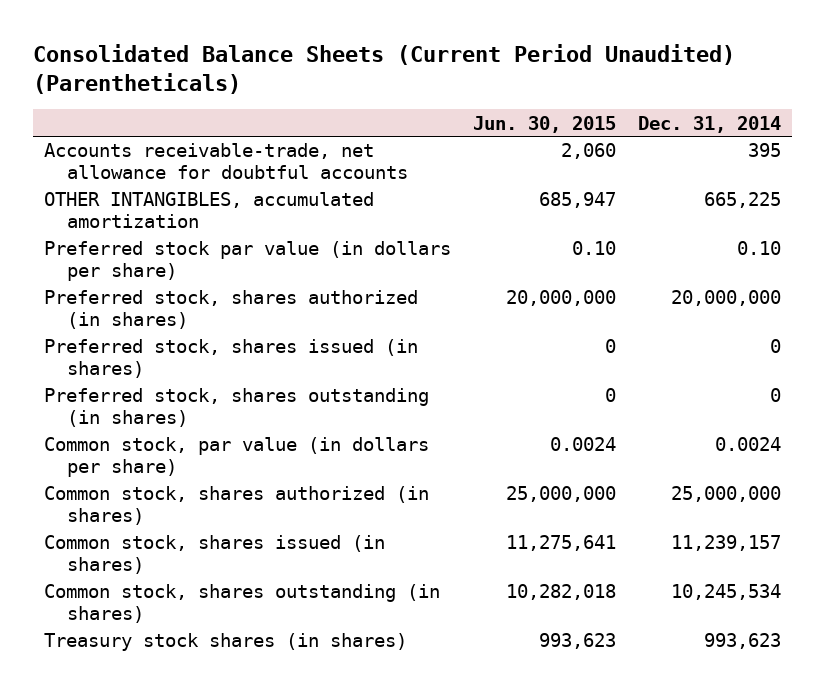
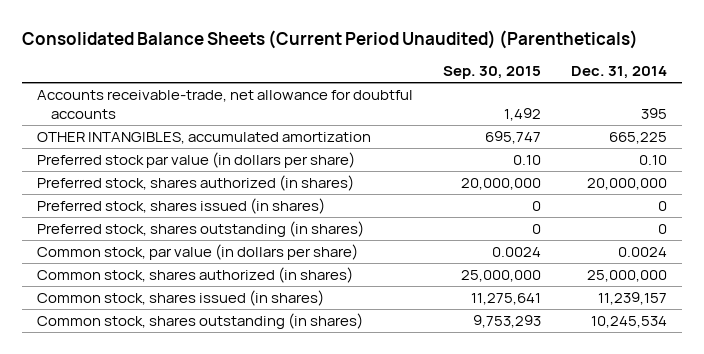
- | Jun. 30, 2015 | Dec. 31, 2014
+ | Sep. 30, 2015 | Dec. 31, 2014
- Treasury stock shares (in shares) | 993,623 | 993,623

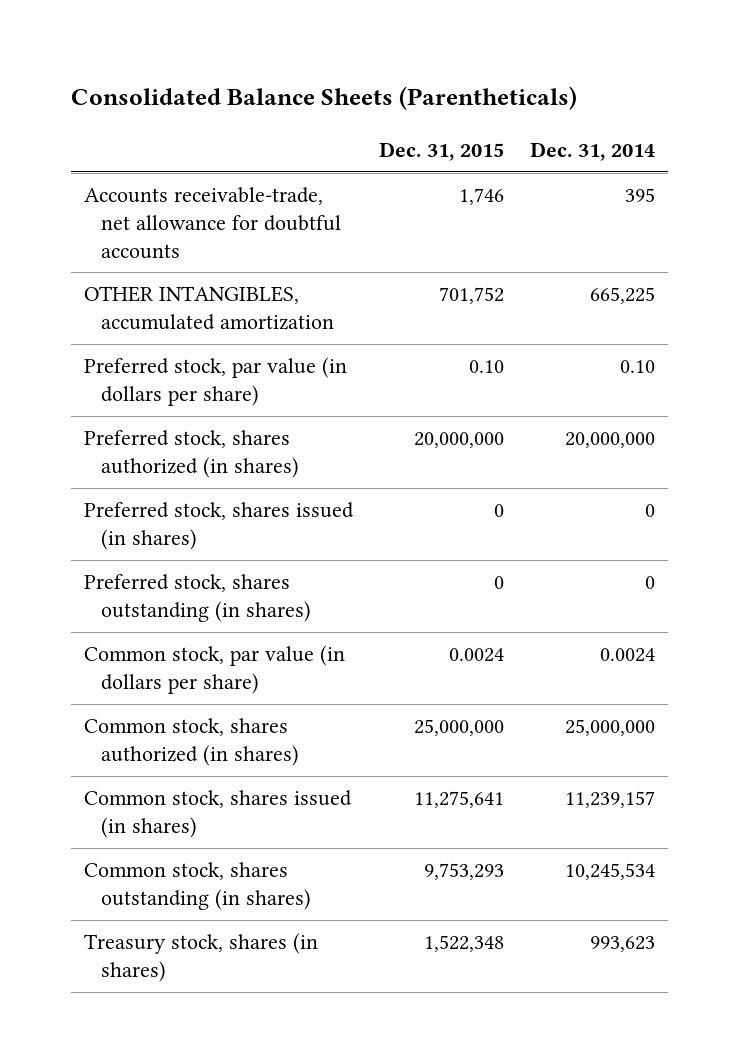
- Consolidated Balance Sheets (Current Period Unaudited) (Parentheticals)
+ Consolidated Balance Sheets (Parentheticals)
- | Sep. 30, 2015 | Dec. 31, 2014
+ | Dec. 31, 2015 | Dec. 31, 2014
- Preferred stock par value (in dollars per share) | 0.10 | 0.10
+ Preferred stock, par value (in dollars per share) | 0.10 | 0.10
+ Treasury stock, shares (in shares) | 1,522,348 | 993,623

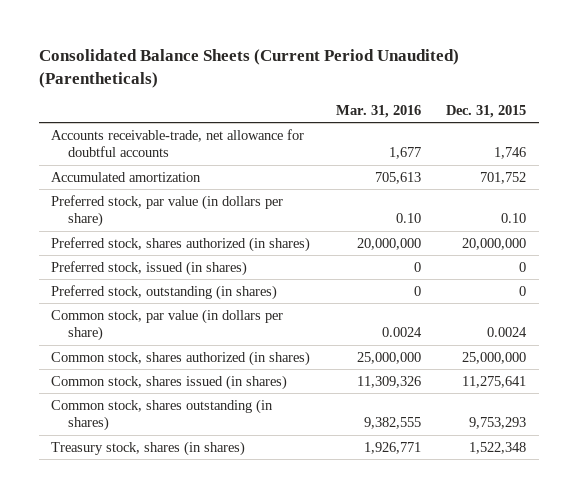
- Consolidated Balance Sheets (Parentheticals)
+ Consolidated Balance Sheets (Current Period Unaudited) (Parentheticals)
- | Dec. 31, 2015 | Dec. 31, 2014
+ | Mar. 31, 2016 | Dec. 31, 2015
- OTHER INTANGIBLES, accumulated amortization | 701,752 | 665,225
+ Accumulated amortization | 705,613 | 701,752
- Preferred stock, shares issued (in shares) | 0 | 0
- Preferred stock, shares outstanding (in shares) | 0 | 0
+ Preferred stock, issued (in shares) | 0 | 0
+ Preferred stock, outstanding (in shares) | 0 | 0

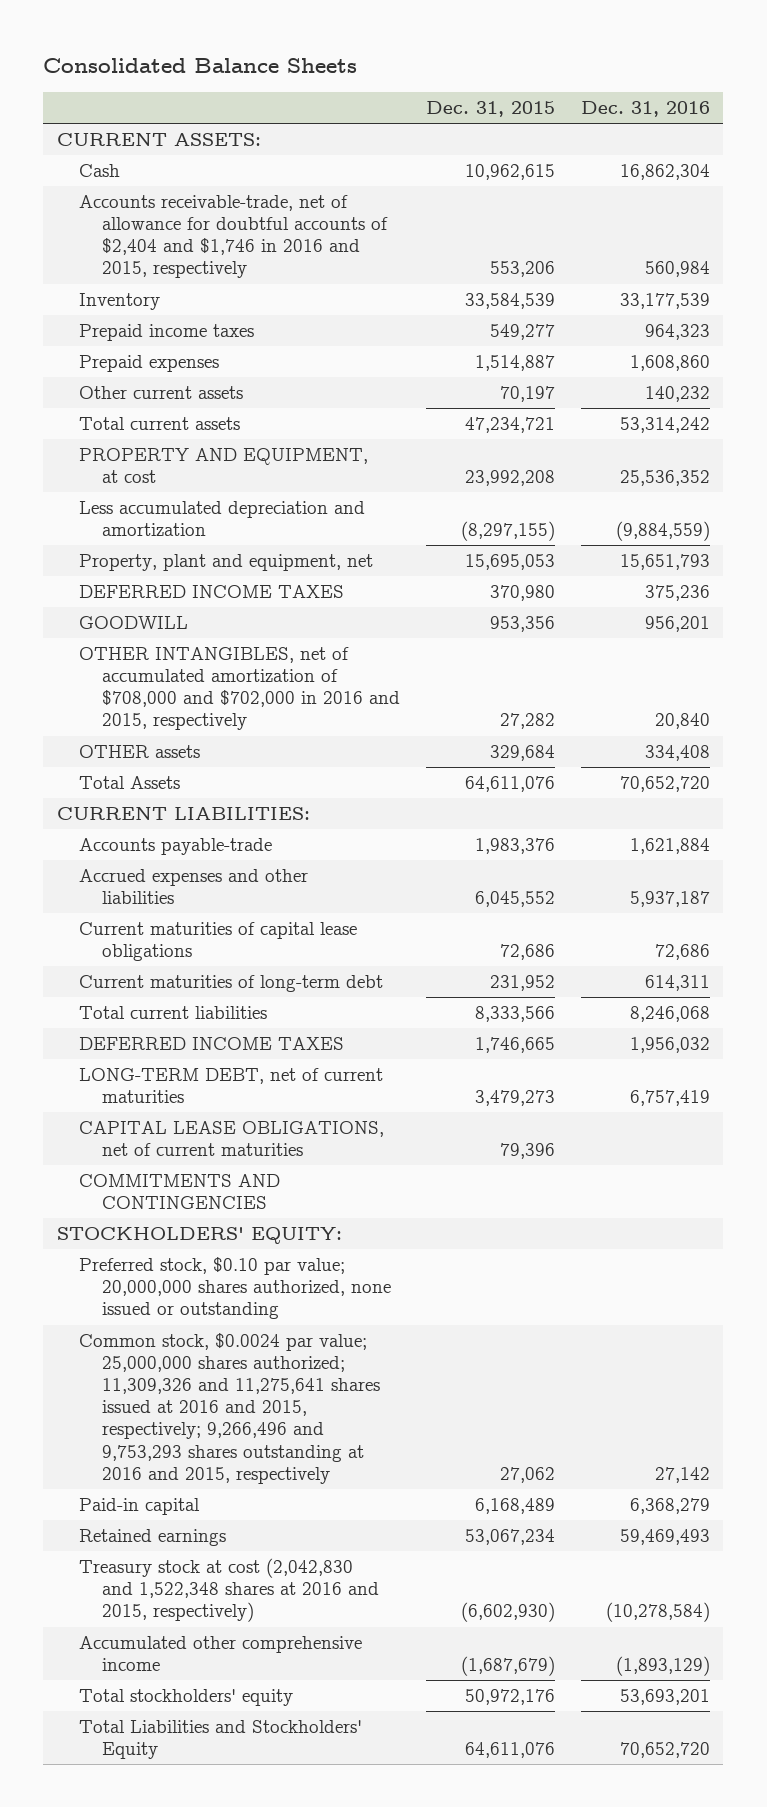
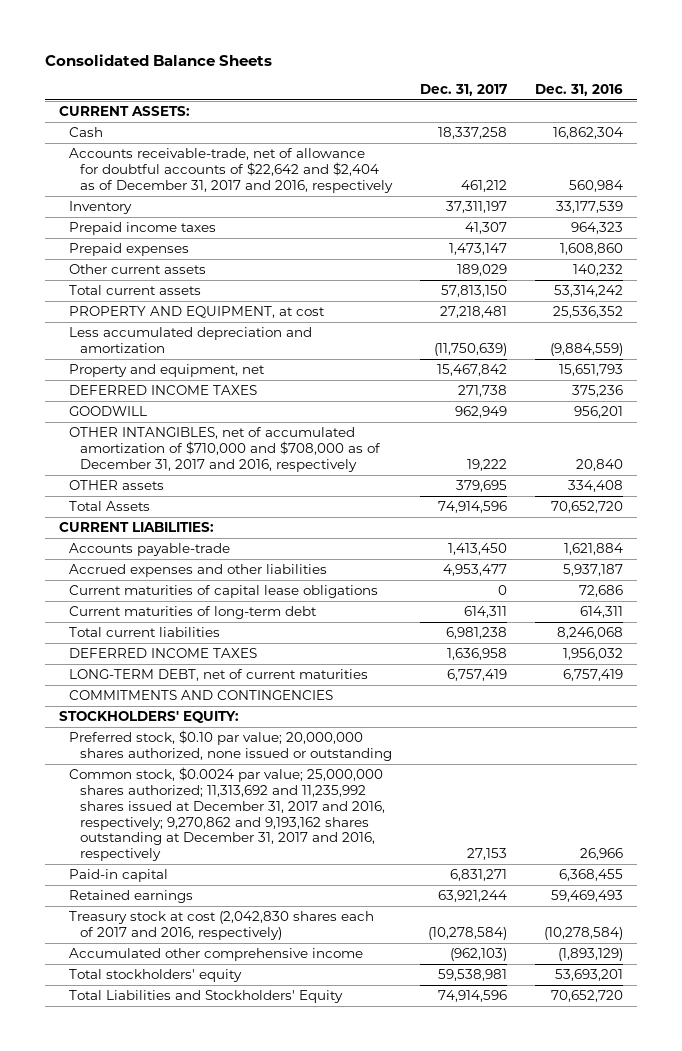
- | Dec. 31, 2015 | Dec. 31, 2016
+ | Dec. 31, 2017 | Dec. 31, 2016
- Accounts receivable-trade, net of allowance for doubtful accounts of $2,404 and $1,746 in 2016 and 2015, respectively | 553,206 | 560,984
+ Accounts receivable-trade, net of allowance for doubtful accounts of $22,642 and $2,404 as of December 31, 2017 and 2016, respectively | 461,212 | 560,984
- Property, plant and equipment, net | 15,695,053 | 15,651,793
+ Property and equipment, net | 15,467,842 | 15,651,793
- OTHER INTANGIBLES, net of accumulated amortization of $708,000 and $702,000 in 2016 and 2015, respectively | 27,282 | 20,840
+ OTHER INTANGIBLES, net of accumulated amortization of $710,000 and $708,000 as of December 31, 2017 and 2016, respectively | 19,222 | 20,840
- CAPITAL LEASE OBLIGATIONS, net of current maturities | 79,396 |
- Common stock, $0.0024 par value; 25,000,000 shares authorized; 11,309,326 and 11,275,641 shares issued at 2016 and 2015, respectively; 9,266,496 and 9,753,293 shares outstanding at 2016 and 2015, respectively | 27,062 | 27,142
- Paid-in capital | 6,168,489 | 6,368,279
+ Common stock, $0.0024 par value; 25,000,000 shares authorized; 11,313,692 and 11,235,992 shares issued at December 31, 2017 and 2016, respectively; 9,270,862 and 9,193,162 shares outstanding at December 31, 2017 and 2016, respectively | 27,153 | 26,966
+ Paid-in capital | 6,831,271 | 6,368,455
- Treasury stock at cost (2,042,830 and 1,522,348 shares at 2016 and 2015, respectively) | (6,602,930) | (10,278,584)
+ Treasury stock at cost (2,042,830 shares each of 2017 and 2016, respectively) | (10,278,584) | (10,278,584)

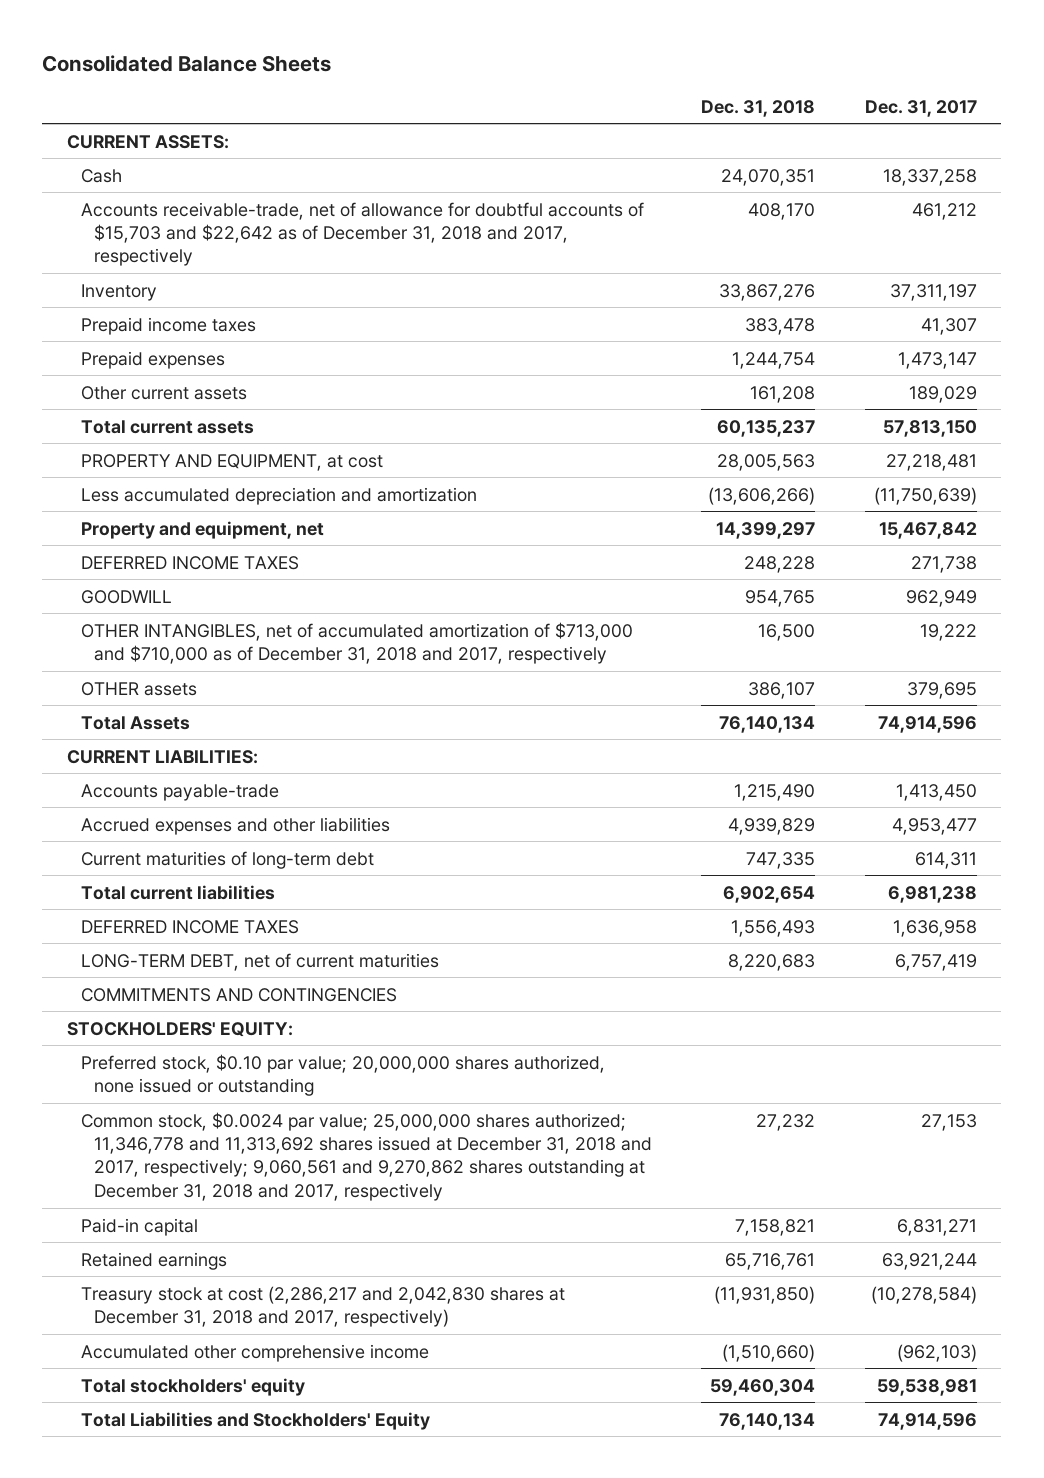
- | Dec. 31, 2017 | Dec. 31, 2016
+ | Dec. 31, 2018 | Dec. 31, 2017
- Accounts receivable-trade, net of allowance for doubtful accounts of $22,642 and $2,404 as of December 31, 2017 and 2016, respectively | 461,212 | 560,984
+ Accounts receivable-trade, net of allowance for doubtful accounts of $15,703 and $22,642 as of December 31, 2018 and 2017, respectively | 408,170 | 461,212
- OTHER INTANGIBLES, net of accumulated amortization of $710,000 and $708,000 as of December 31, 2017 and 2016, respectively | 19,222 | 20,840
+ OTHER INTANGIBLES, net of accumulated amortization of $713,000 and $710,000 as of December 31, 2018 and 2017, respectively | 16,500 | 19,222
- Current maturities of capital lease obligations | 0 | 72,686
- Common stock, $0.0024 par value; 25,000,000 shares authorized; 11,313,692 and 11,235,992 shares issued at December 31, 2017 and 2016, respectively; 9,270,862 and 9,193,162 shares outstanding at December 31, 2017 and 2016, respectively | 27,153 | 26,966
+ Common stock, $0.0024 par value; 25,000,000 shares authorized; 11,346,778 and 11,313,692 shares issued at December 31, 2018 and 2017, respectively; 9,060,561 and 9,270,862 shares outstanding at December 31, 2018 and 2017, respectively | 27,232 | 27,153
- Treasury stock at cost (2,042,830 shares each of 2017 and 2016, respectively) | (10,278,584) | (10,278,584)
+ Treasury stock at cost (2,286,217 and 2,042,830 shares at December 31, 2018 and 2017, respectively) | (11,931,850) | (10,278,584)

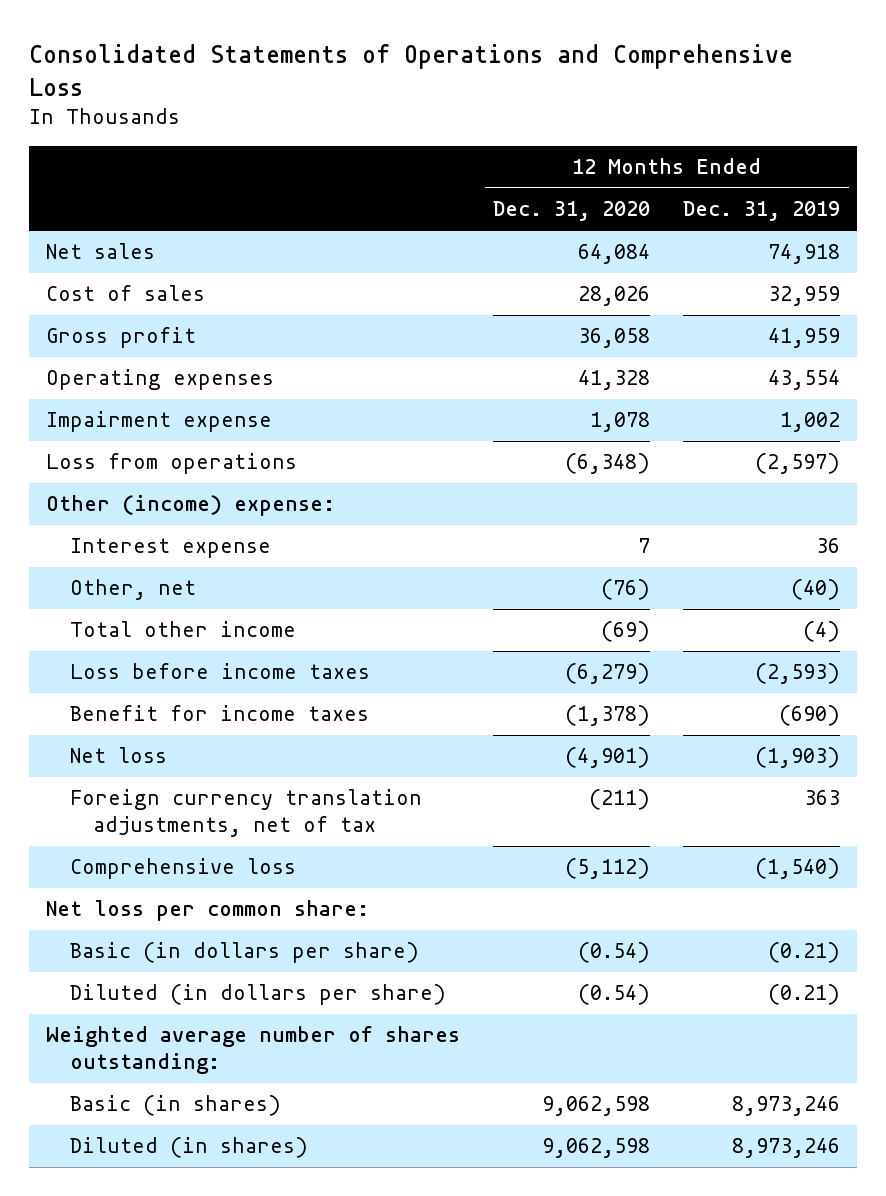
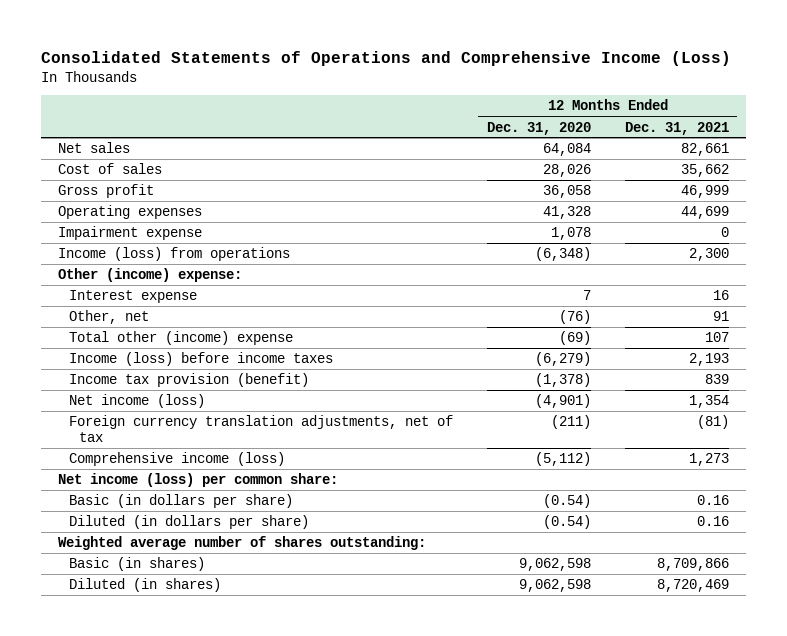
- Consolidated Statements of Operations and Comprehensive Loss
+ Consolidated Statements of Operations and Comprehensive Income (Loss)
- | 12 Months Ended Dec. 31, 2020 | 12 Months Ended Dec. 31, 2019
+ | 12 Months Ended Dec. 31, 2020 | 12 Months Ended Dec. 31, 2021
- Loss from operations | (6,348) | (2,597)
+ Income (loss) from operations | (6,348) | 2,300
- Total other income | (69) | (4)
- Loss before income taxes | (6,279) | (2,593)
- Benefit for income taxes | (1,378) | (690)
- Net loss | (4,901) | (1,903)
+ Total other (income) expense | (69) | 107
+ Income (loss) before income taxes | (6,279) | 2,193
+ Income tax provision (benefit) | (1,378) | 839
+ Net income (loss) | (4,901) | 1,354
- Comprehensive loss | (5,112) | (1,540)
- Net loss per common share:
+ Comprehensive income (loss) | (5,112) | 1,273
+ Net income (loss) per common share:

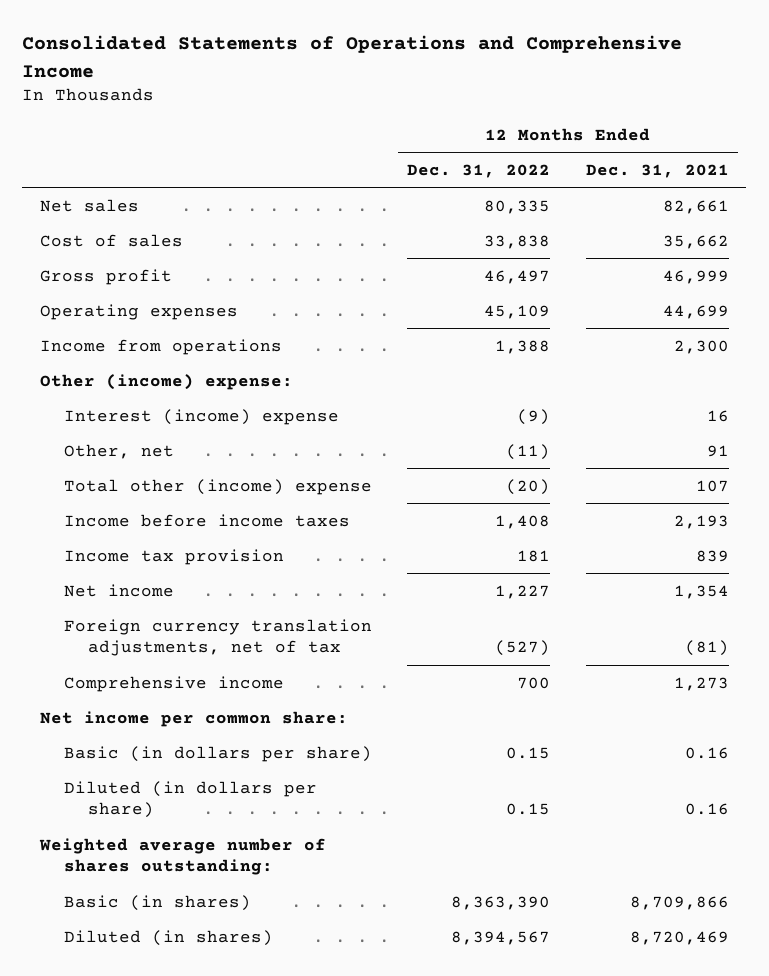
- Consolidated Statements of Operations and Comprehensive Income (Loss)
+ Consolidated Statements of Operations and Comprehensive Income
- | 12 Months Ended Dec. 31, 2020 | 12 Months Ended Dec. 31, 2021
+ | 12 Months Ended Dec. 31, 2022 | 12 Months Ended Dec. 31, 2021
- Impairment expense | 1,078 | 0
- Income (loss) from operations | (6,348) | 2,300
+ Income from operations | 1,388 | 2,300
- Interest expense | 7 | 16
+ Interest (income) expense | (9) | 16
- Income (loss) before income taxes | (6,279) | 2,193
- Income tax provision (benefit) | (1,378) | 839
- Net income (loss) | (4,901) | 1,354
+ Income before income taxes | 1,408 | 2,193
+ Income tax provision | 181 | 839
+ Net income | 1,227 | 1,354
- Comprehensive income (loss) | (5,112) | 1,273
- Net income (loss) per common share:
+ Comprehensive income | 700 | 1,273
+ Net income per common share:

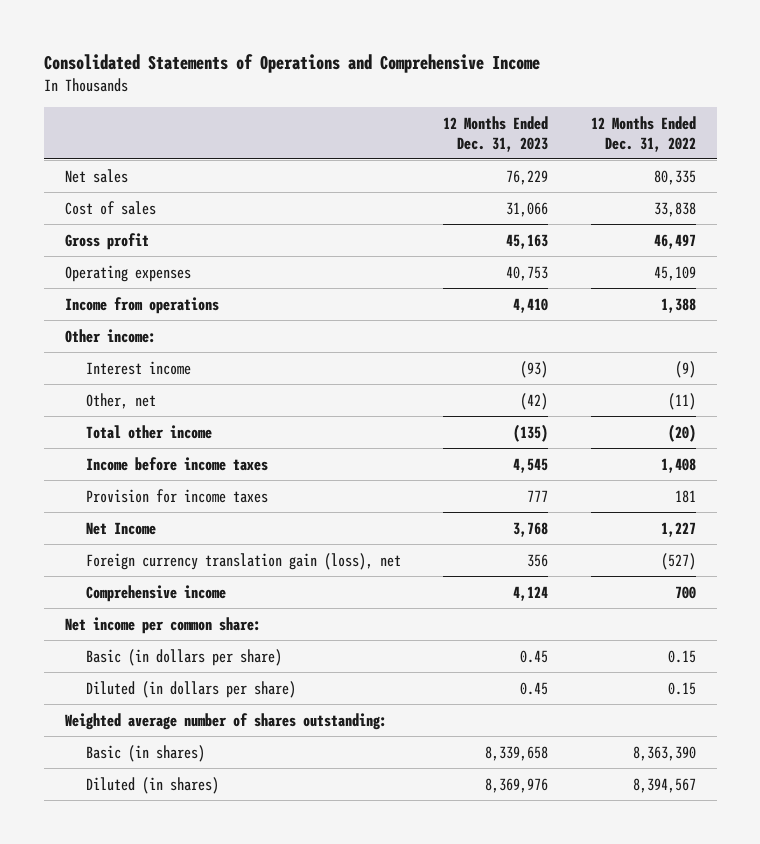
- | 12 Months Ended Dec. 31, 2022 | 12 Months Ended Dec. 31, 2021
+ | 12 Months Ended Dec. 31, 2023 | 12 Months Ended Dec. 31, 2022
- Other (income) expense:
- Interest (income) expense | (9) | 16
+ Other income:
+ Interest income | (93) | (9)
- Total other (income) expense | (20) | 107
+ Total other income | (135) | (20)
- Income tax provision | 181 | 839
- Net income | 1,227 | 1,354
- Foreign currency translation adjustments, net of tax | (527) | (81)
+ Provision for income taxes | 777 | 181
+ Net Income | 3,768 | 1,227
+ Foreign currency translation gain (loss), net | 356 | (527)

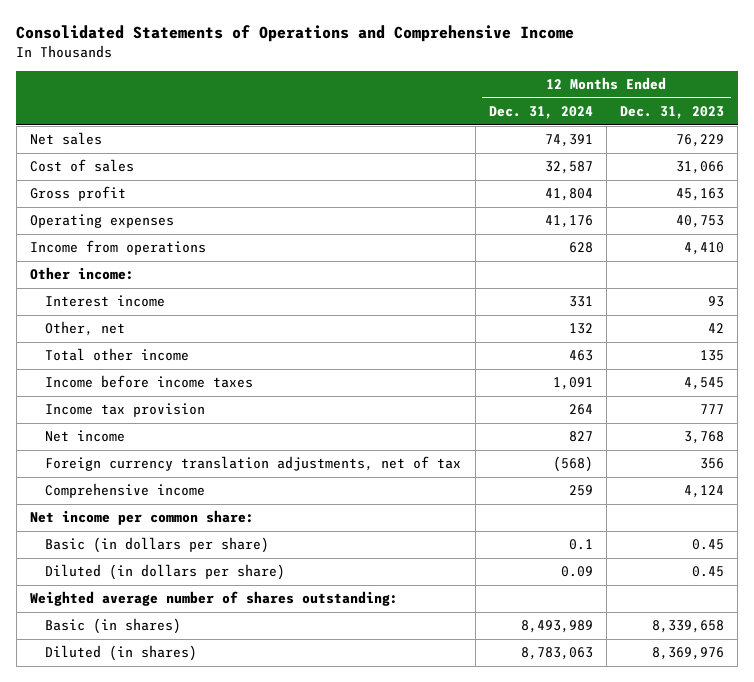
- | 12 Months Ended Dec. 31, 2023 | 12 Months Ended Dec. 31, 2022
+ | 12 Months Ended Dec. 31, 2024 | 12 Months Ended Dec. 31, 2023
- Interest income | (93) | (9)
- Other, net | (42) | (11)
- Total other income | (135) | (20)
+ Interest income | 331 | 93
+ Other, net | 132 | 42
+ Total other income | 463 | 135
- Provision for income taxes | 777 | 181
- Net Income | 3,768 | 1,227
- Foreign currency translation gain (loss), net | 356 | (527)
+ Income tax provision | 264 | 777
+ Net income | 827 | 3,768
+ Foreign currency translation adjustments, net of tax | (568) | 356

